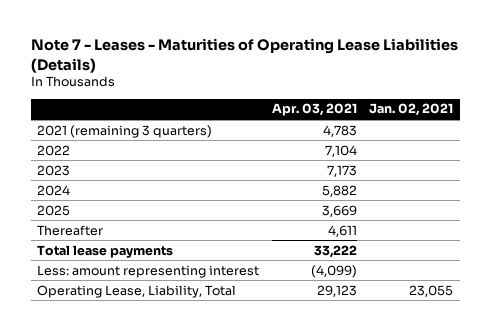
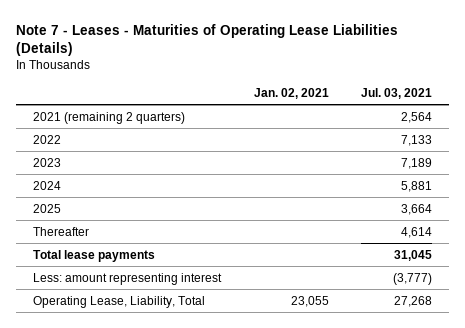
- | Apr. 03, 2021 | Jan. 02, 2021
+ | Jan. 02, 2021 | Jul. 03, 2021
- 2021 (remaining 3 quarters) | 4,783 |
+ 2021 (remaining 2 quarters) | | 2,564

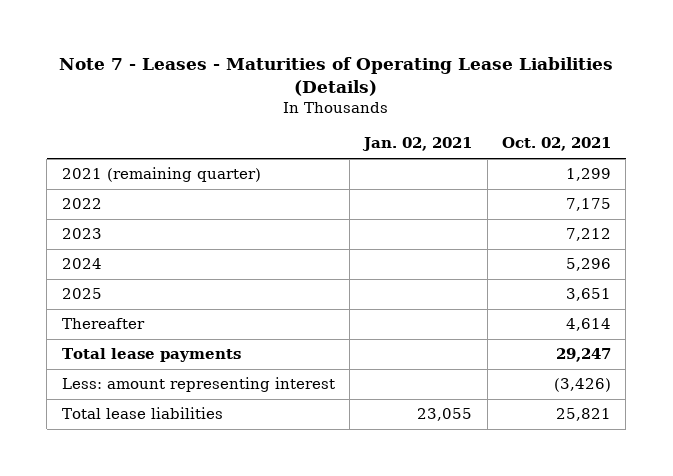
- | Jan. 02, 2021 | Jul. 03, 2021
+ | Jan. 02, 2021 | Oct. 02, 2021
- 2021 (remaining 2 quarters) | | 2,564
+ 2021 (remaining quarter) | | 1,299
- Operating Lease, Liability, Total | 23,055 | 27,268
+ Total lease liabilities | 23,055 | 25,821

